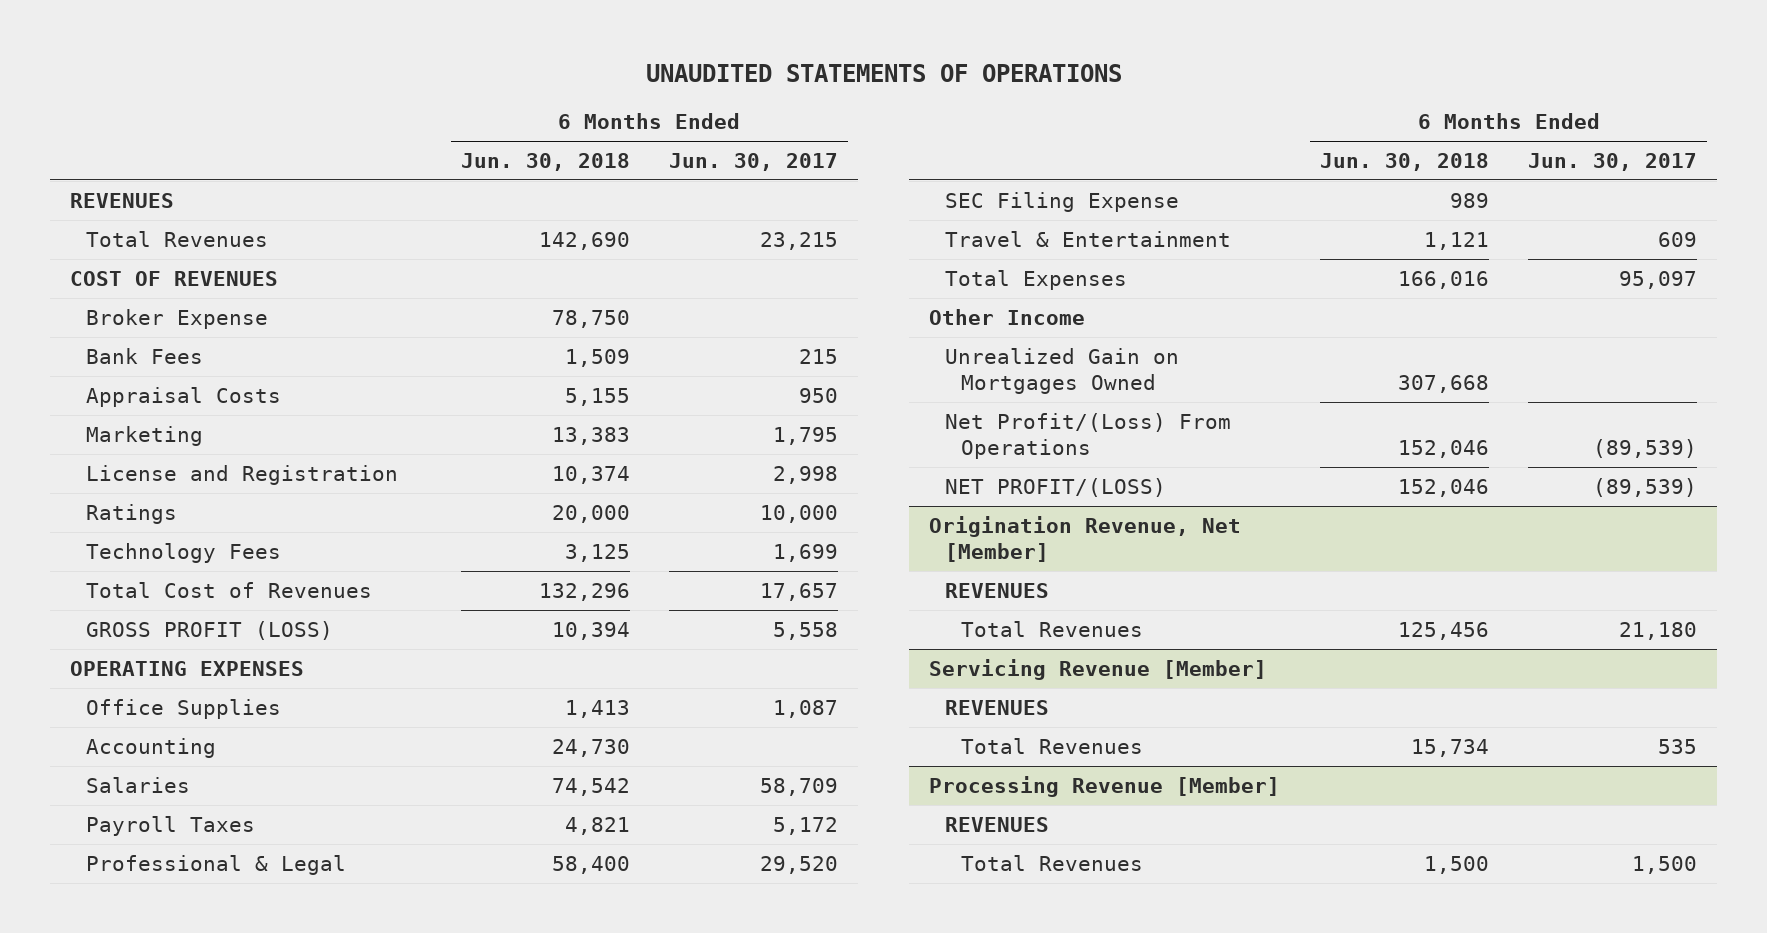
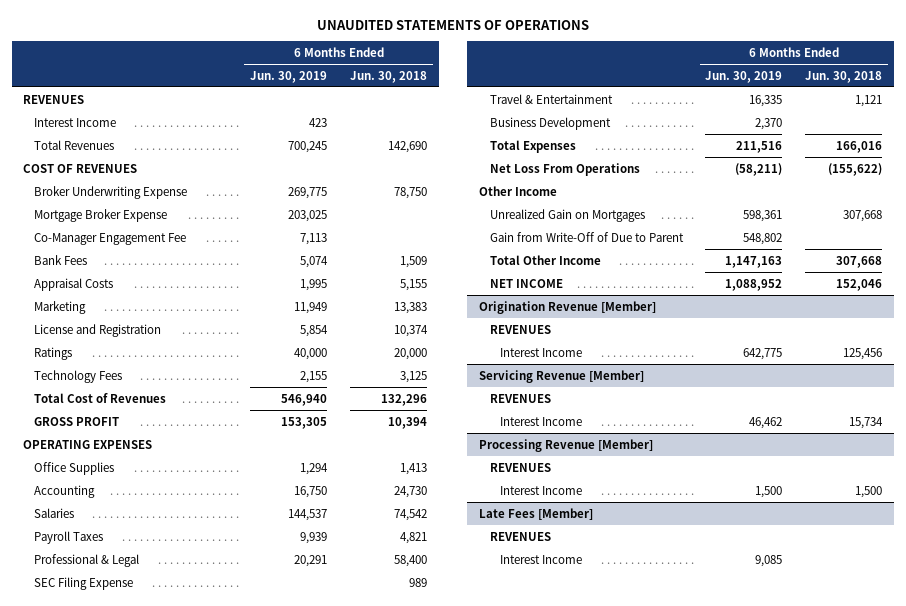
- | 6 Months Ended Jun. 30, 2018 | 6 Months Ended Jun. 30, 2017
+ | 6 Months Ended Jun. 30, 2019 | 6 Months Ended Jun. 30, 2018
+ Interest Income | 423 |
- Broker Expense | 78,750 |
+ Broker Underwriting Expense | 269,775 | 78,750
+ Mortgage Broker Expense | 203,025 |
+ Co-Manager Engagement Fee | 7,113 |
- GROSS PROFIT (LOSS) | 10,394 | 5,558
+ GROSS PROFIT | 153,305 | 10,394
+ Business Development | 2,370 |
+ Net Loss From Operations | (58,211) | (155,622)
- Unrealized Gain on Mortgages Owned | 307,668 |
- Net Profit/(Loss) From Operations | 152,046 | (89,539)
- NET PROFIT/(LOSS) | 152,046 | (89,539)
- Origination Revenue, Net [Member]
+ Unrealized Gain on Mortgages | 598,361 | 307,668
+ Gain from Write-Off of Due to Parent | 548,802 |
+ Total Other Income | 1,147,163 | 307,668
+ NET INCOME | 1,088,952 | 152,046
+ Origination Revenue [Member]
- Total Revenues | 125,456 | 21,180
+ Interest Income | 642,775 | 125,456
@ Servicing Revenue [Member]
- Total Revenues | 15,734 | 535
+ Interest Income | 46,462 | 15,734
@ Processing Revenue [Member]
- Total Revenues | 1,500 | 1,500
+ Interest Income | 1,500 | 1,500
+ Late Fees [Member]
+ REVENUES
+ Interest Income | 9,085 |

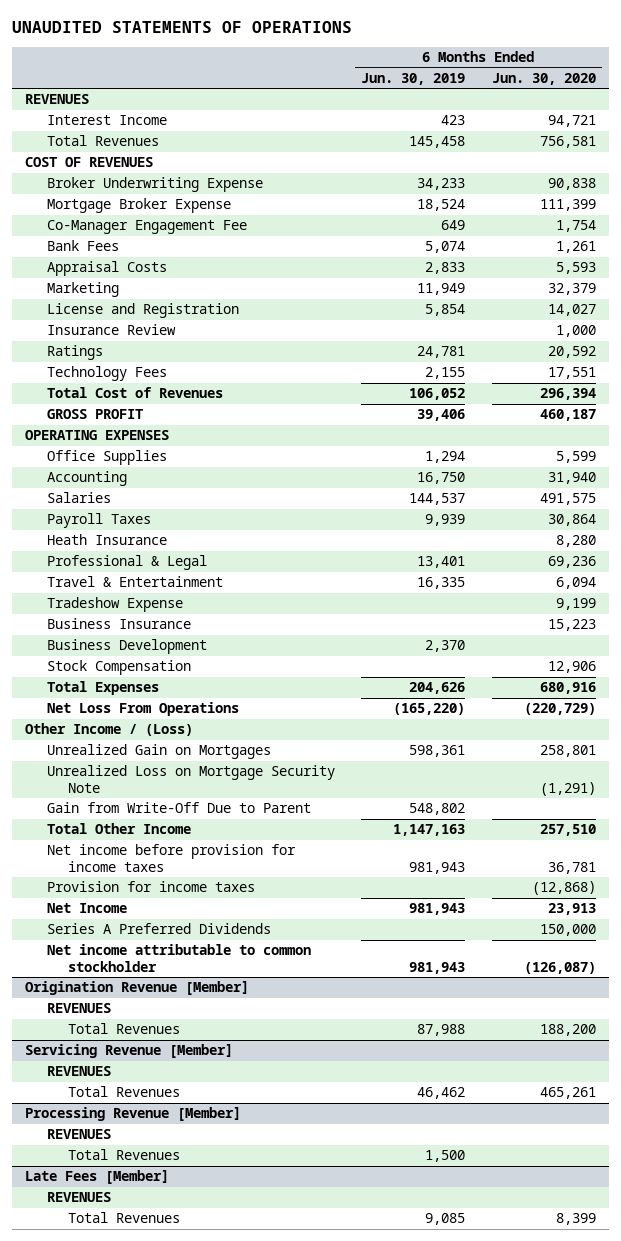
- | 6 Months Ended Jun. 30, 2019 | 6 Months Ended Jun. 30, 2018
+ | 6 Months Ended Jun. 30, 2019 | 6 Months Ended Jun. 30, 2020
- Total Revenues | 700,245 | 142,690
+ Total Revenues | 145,458 | 756,581
- Broker Underwriting Expense | 269,775 | 78,750
- Mortgage Broker Expense | 203,025 |
- Co-Manager Engagement Fee | 7,113 |
+ Broker Underwriting Expense | 34,233 | 90,838
+ Mortgage Broker Expense | 18,524 | 111,399
+ Co-Manager Engagement Fee | 649 | 1,754
- Appraisal Costs | 1,995 | 5,155
+ Appraisal Costs | 2,833 | 5,593
- Ratings | 40,000 | 20,000
+ Insurance Review | | 1,000
+ Ratings | 24,781 | 20,592
- Total Cost of Revenues | 546,940 | 132,296
- GROSS PROFIT | 153,305 | 10,394
+ Total Cost of Revenues | 106,052 | 296,394
+ GROSS PROFIT | 39,406 | 460,187
- Professional & Legal | 20,291 | 58,400
- SEC Filing Expense | | 989
+ Heath Insurance | | 8,280
+ Professional & Legal | 13,401 | 69,236
+ Tradeshow Expense | | 9,199
+ Business Insurance | | 15,223
- Total Expenses | 211,516 | 166,016
- Net Loss From Operations | (58,211) | (155,622)
- Other Income
+ Stock Compensation | | 12,906
+ Total Expenses | 204,626 | 680,916
+ Net Loss From Operations | (165,220) | (220,729)
+ Other Income / (Loss)
- Gain from Write-Off of Due to Parent | 548,802 |
+ Unrealized Loss on Mortgage Security Note | | (1,291)
+ Gain from Write-Off Due to Parent | 548,802 |
- NET INCOME | 1,088,952 | 152,046
+ Net income before provision for income taxes | 981,943 | 36,781
+ Provision for income taxes | | (12,868)
+ Net Income | 981,943 | 23,913
+ Series A Preferred Dividends | | 150,000
+ Net income attributable to common stockholder | 981,943 | (126,087)
@ Origination Revenue [Member]
- Interest Income | 642,775 | 125,456
+ Total Revenues | 87,988 | 188,200
@ Servicing Revenue [Member]
- Interest Income | 46,462 | 15,734
+ Total Revenues | 46,462 | 465,261
@ Processing Revenue [Member]
- Interest Income | 1,500 | 1,500
+ Total Revenues | 1,500 |
@ Late Fees [Member]
- Interest Income | 9,085 |
+ Total Revenues | 9,085 | 8,399

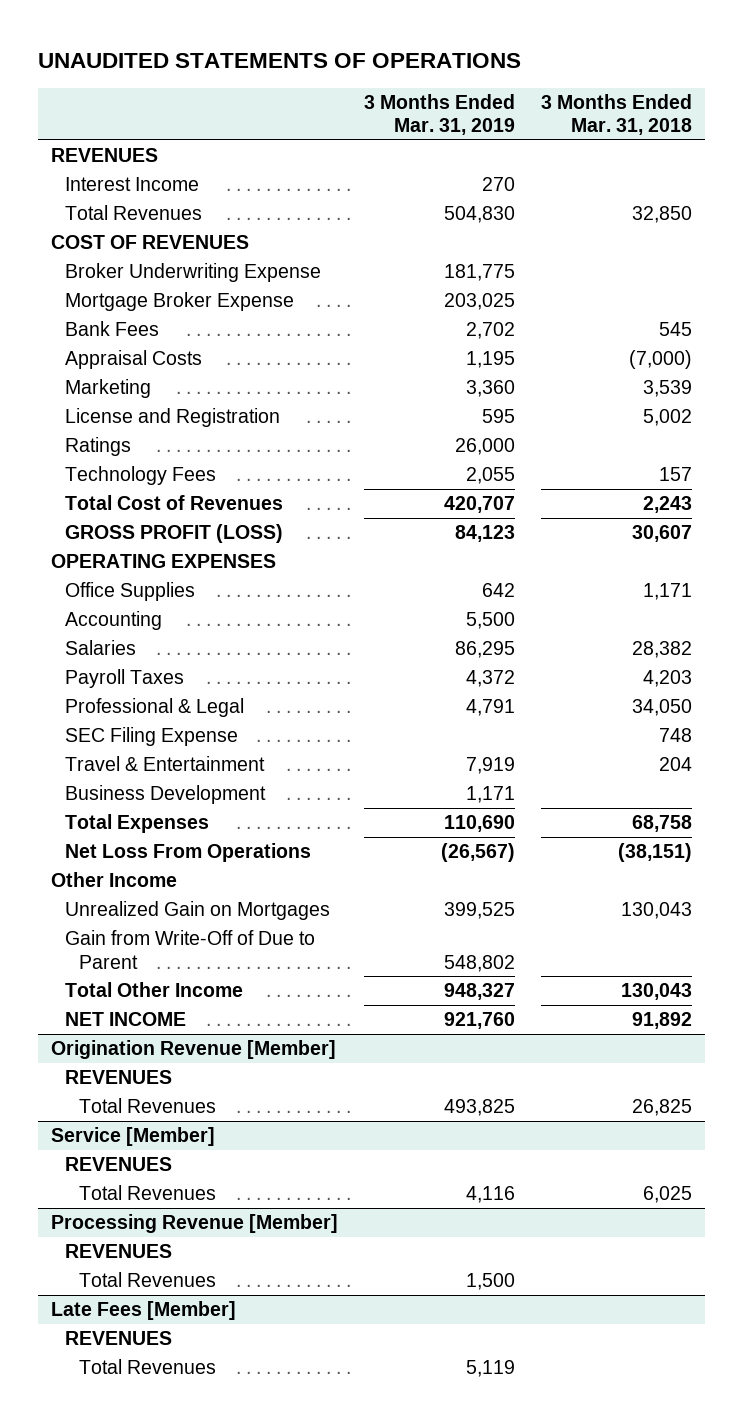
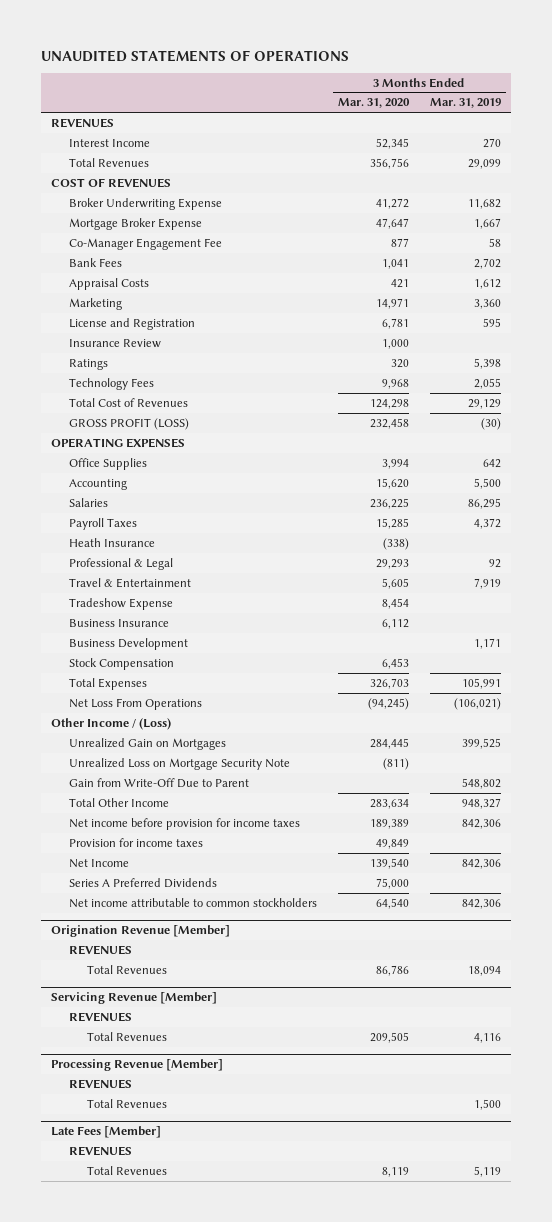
- | 3 Months Ended Mar. 31, 2019 | 3 Months Ended Mar. 31, 2018
+ | 3 Months Ended Mar. 31, 2020 | 3 Months Ended Mar. 31, 2019
- Total Revenues | 504,830 | 32,850
+ Total Revenues | 356,756 | 29,099
- Broker Underwriting Expense | 181,775 |
- Mortgage Broker Expense | 203,025 |
+ Broker Underwriting Expense | 41,272 | 11,682
+ Mortgage Broker Expense | 47,647 | 1,667
+ Co-Manager Engagement Fee | 877 | 58
- Appraisal Costs | 1,195 | (7,000)
+ Appraisal Costs | 421 | 1,612
- Ratings | 26,000 |
+ Insurance Review | 1,000 |
+ Ratings | 320 | 5,398
- Total Cost of Revenues | 420,707 | 2,243
- GROSS PROFIT (LOSS) | 84,123 | 30,607
+ Total Cost of Revenues | 124,298 | 29,129
+ GROSS PROFIT (LOSS) | 232,458 | (30)
- Professional & Legal | 4,791 | 34,050
- SEC Filing Expense | | 748
+ Heath Insurance | (338) |
+ Professional & Legal | 29,293 | 92
+ Tradeshow Expense | 8,454 |
+ Business Insurance | 6,112 |
- Total Expenses | 110,690 | 68,758
- Net Loss From Operations | (26,567) | (38,151)
- Other Income
+ Stock Compensation | 6,453 |
+ Total Expenses | 326,703 | 105,991
+ Net Loss From Operations | (94,245) | (106,021)
+ Other Income / (Loss)
- Gain from Write-Off of Due to Parent | 548,802 |
+ Unrealized Loss on Mortgage Security Note | (811) |
+ Gain from Write-Off Due to Parent | | 548,802
- NET INCOME | 921,760 | 91,892
+ Net income before provision for income taxes | 189,389 | 842,306
+ Provision for income taxes | 49,849 |
+ Net Income | 139,540 | 842,306
+ Series A Preferred Dividends | 75,000 |
+ Net income attributable to common stockholders | 64,540 | 842,306
@ Origination Revenue [Member]
- Total Revenues | 493,825 | 26,825
- Service [Member]
@ Origination Revenue [Member]
+ Total Revenues | 86,786 | 18,094
+ Servicing Revenue [Member]

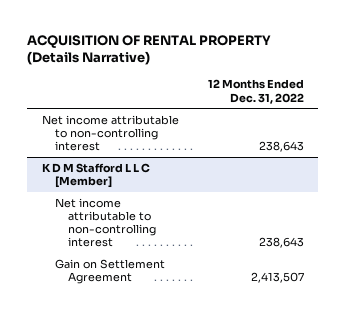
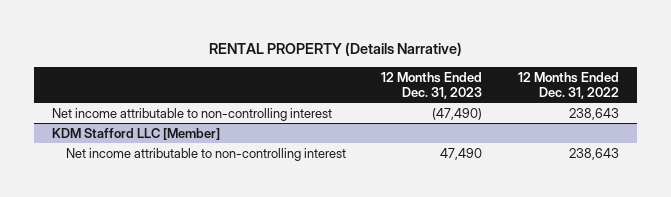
- ACQUISITION OF RENTAL PROPERTY (Details Narrative)
+ RENTAL PROPERTY (Details Narrative)
- | 12 Months Ended Dec. 31, 2022
+ | 12 Months Ended Dec. 31, 2023 | 12 Months Ended Dec. 31, 2022
- K D M Stafford L L C [Member]
+ KDM Stafford LLC [Member]
- Gain on Settlement Agreement | 2,413,507

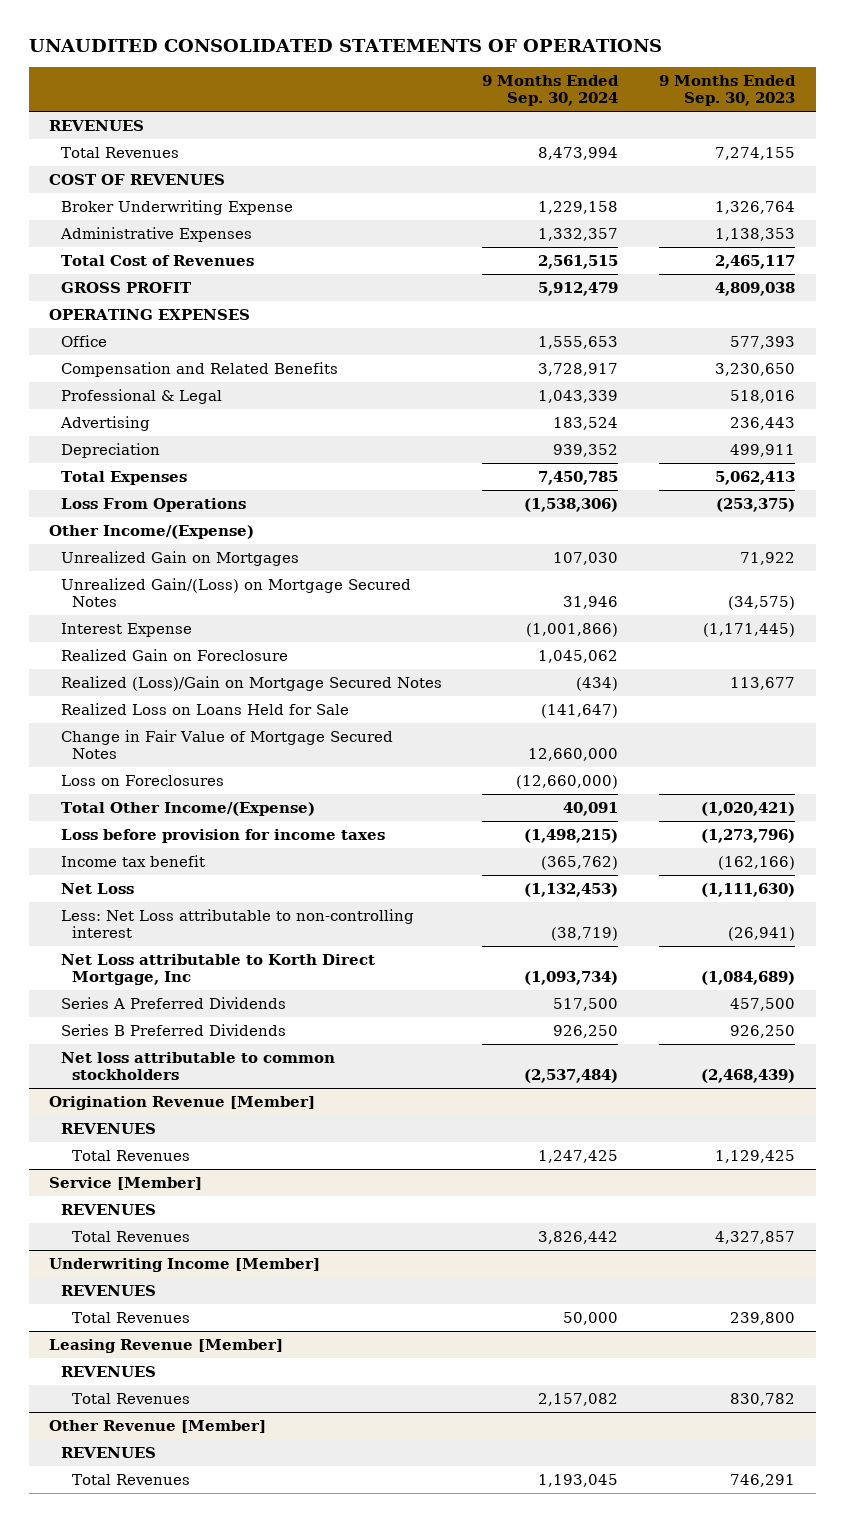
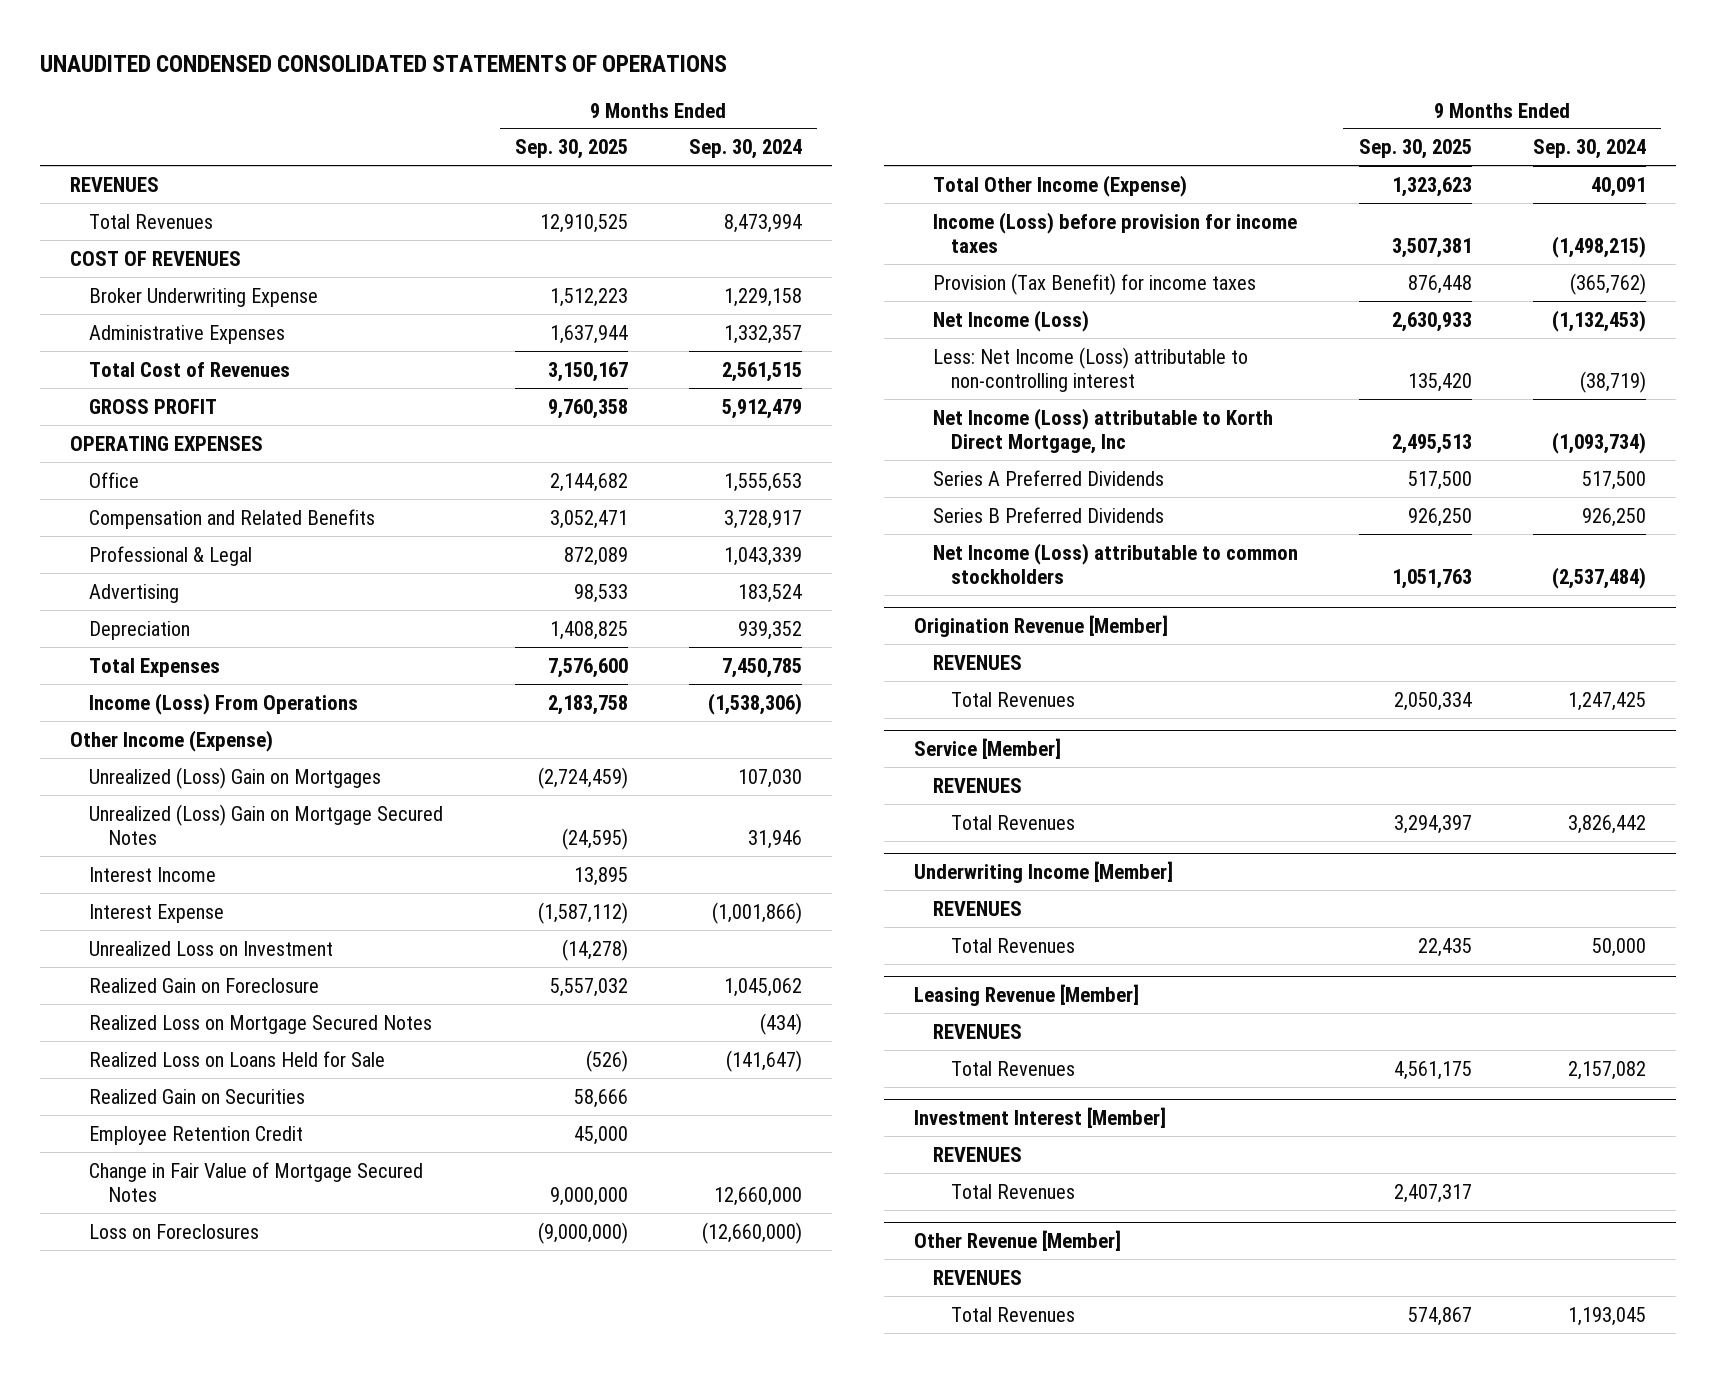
- UNAUDITED CONSOLIDATED STATEMENTS OF OPERATIONS
+ UNAUDITED CONDENSED CONSOLIDATED STATEMENTS OF OPERATIONS
- | 9 Months Ended Sep. 30, 2024 | 9 Months Ended Sep. 30, 2023
+ | 9 Months Ended Sep. 30, 2025 | 9 Months Ended Sep. 30, 2024
- Loss From Operations | (1,538,306) | (253,375)
- Other Income/(Expense)
- Unrealized Gain on Mortgages | 107,030 | 71,922
- Unrealized Gain/(Loss) on Mortgage Secured Notes | 31,946 | (34,575)
+ Income (Loss) From Operations | 2,183,758 | (1,538,306)
+ Other Income (Expense)
+ Unrealized (Loss) Gain on Mortgages | (2,724,459) | 107,030
+ Unrealized (Loss) Gain on Mortgage Secured Notes | (24,595) | 31,946
+ Interest Income | 13,895 |
+ Unrealized Loss on Investment | (14,278) |
- Realized (Loss)/Gain on Mortgage Secured Notes | (434) | 113,677
+ Realized Loss on Mortgage Secured Notes | | (434)
+ Realized Gain on Securities | 58,666 |
+ Employee Retention Credit | 45,000 |
- Total Other Income/(Expense) | 40,091 | (1,020,421)
- Loss before provision for income taxes | (1,498,215) | (1,273,796)
- Income tax benefit | (365,762) | (162,166)
- Net Loss | (1,132,453) | (1,111,630)
- Less: Net Loss attributable to non-controlling interest | (38,719) | (26,941)
- Net Loss attributable to Korth Direct Mortgage, Inc | (1,093,734) | (1,084,689)
+ Total Other Income (Expense) | 1,323,623 | 40,091
+ Income (Loss) before provision for income taxes | 3,507,381 | (1,498,215)
+ Provision (Tax Benefit) for income taxes | 876,448 | (365,762)
+ Net Income (Loss) | 2,630,933 | (1,132,453)
+ Less: Net Income (Loss) attributable to non-controlling interest | 135,420 | (38,719)
+ Net Income (Loss) attributable to Korth Direct Mortgage, Inc | 2,495,513 | (1,093,734)
- Net loss attributable to common stockholders | (2,537,484) | (2,468,439)
+ Net Income (Loss) attributable to common stockholders | 1,051,763 | (2,537,484)
+ Investment Interest [Member]
+ REVENUES
+ Total Revenues | 2,407,317 |

